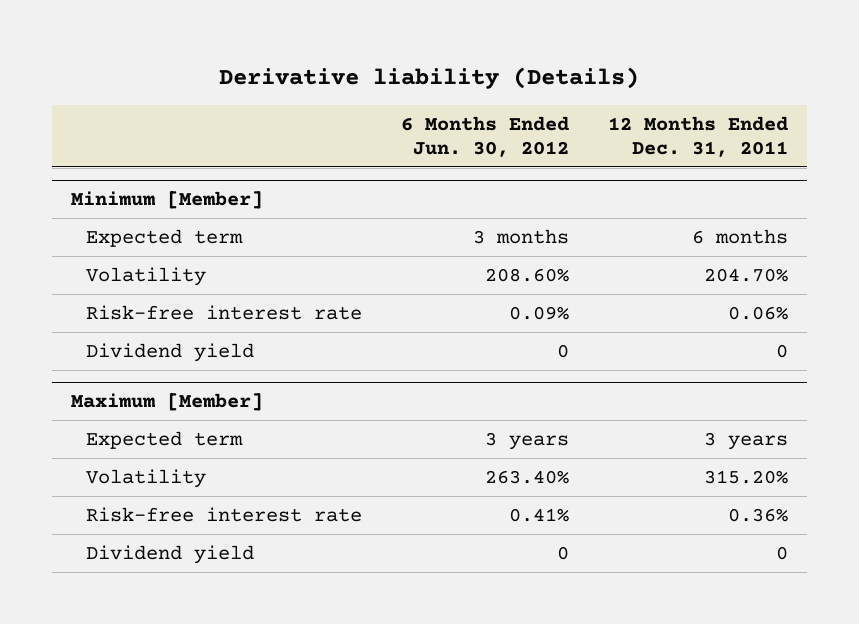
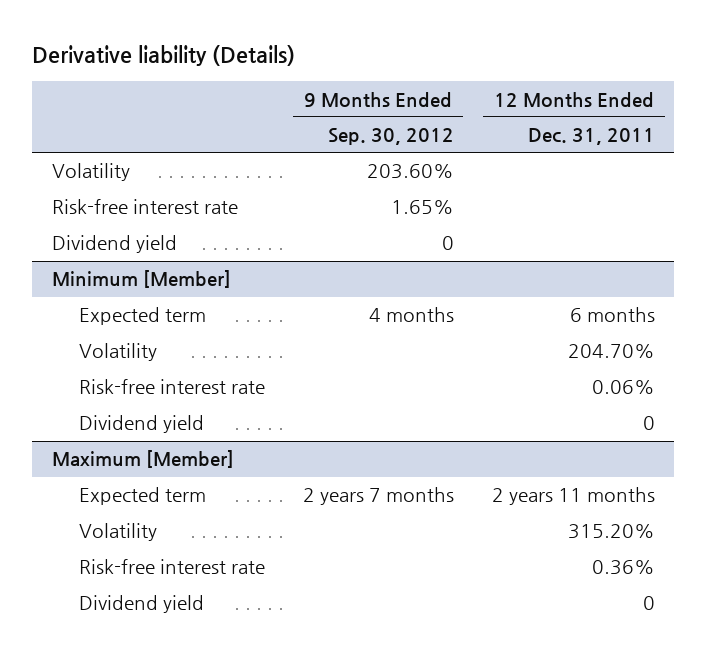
- | 6 Months Ended Jun. 30, 2012 | 12 Months Ended Dec. 31, 2011
+ | 9 Months Ended Sep. 30, 2012 | 12 Months Ended Dec. 31, 2011
+ Volatility | 203.60% |
+ Risk-free interest rate | 1.65% |
+ Dividend yield | 0 |
@ Maximum [Member]
- Expected term | 3 years | 3 years
+ Expected term | 2 years 7 months | 2 years 11 months

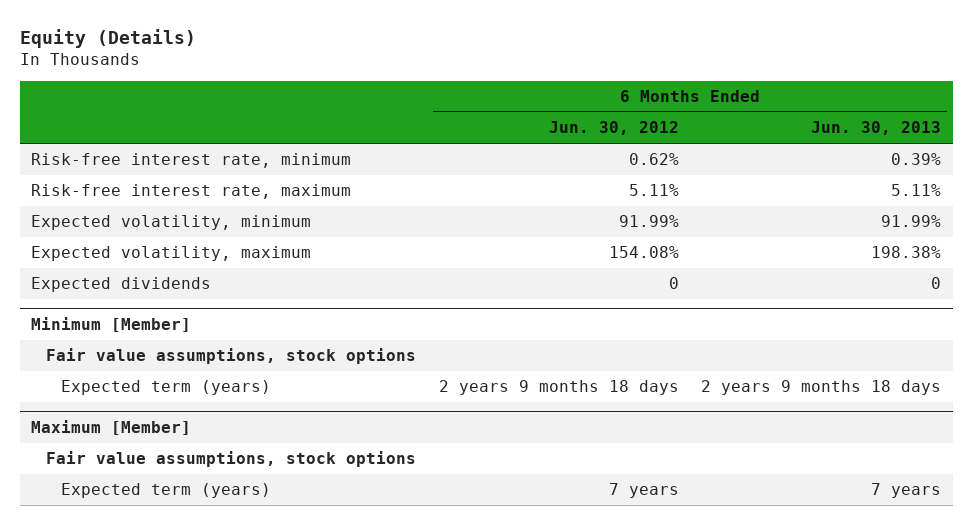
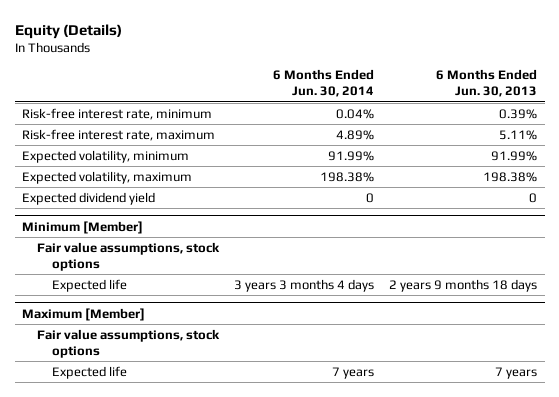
- | 6 Months Ended Jun. 30, 2012 | 6 Months Ended Jun. 30, 2013
+ | 6 Months Ended Jun. 30, 2014 | 6 Months Ended Jun. 30, 2013
- Expected dividends | 0 | 0
+ Expected dividend yield | 0 | 0
@ Minimum [Member]
- Expected term (years) | 2 years 9 months 18 days | 2 years 9 months 18 days
+ Expected life | 3 years 3 months 4 days | 2 years 9 months 18 days
@ Maximum [Member]
- Expected term (years) | 7 years | 7 years
+ Expected life | 7 years | 7 years

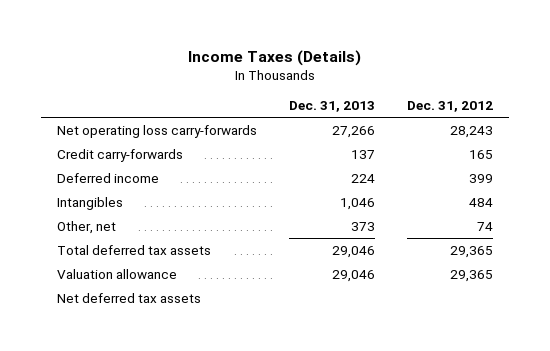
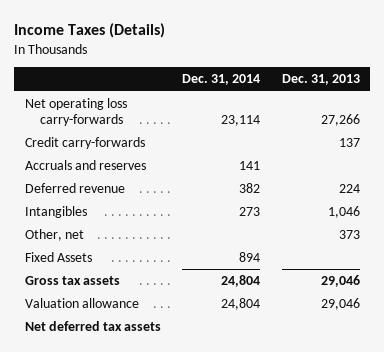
- | Dec. 31, 2013 | Dec. 31, 2012
+ | Dec. 31, 2014 | Dec. 31, 2013
- Deferred income | 224 | 399
+ Accruals and reserves | 141 |
+ Deferred revenue | 382 | 224
- Total deferred tax assets | 29,046 | 29,365
+ Fixed Assets | 894 |
+ Gross tax assets | 24,804 | 29,046

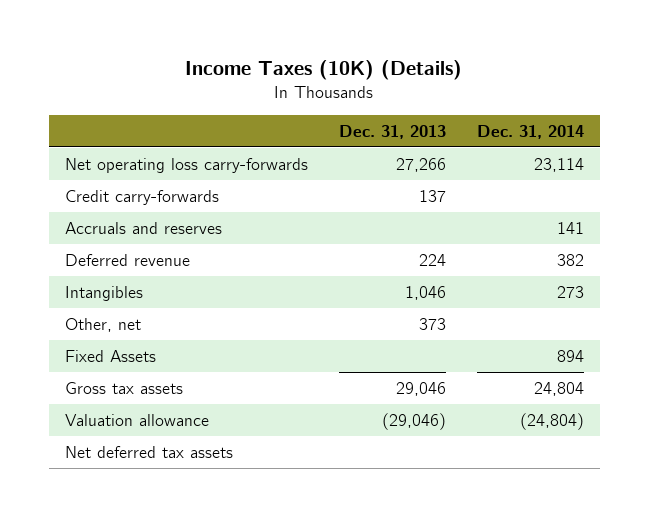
- Income Taxes (Details)
+ Income Taxes (10K) (Details)
- | Dec. 31, 2014 | Dec. 31, 2013
+ | Dec. 31, 2013 | Dec. 31, 2014
- Valuation allowance | 24,804 | 29,046
+ Valuation allowance | (29,046) | (24,804)

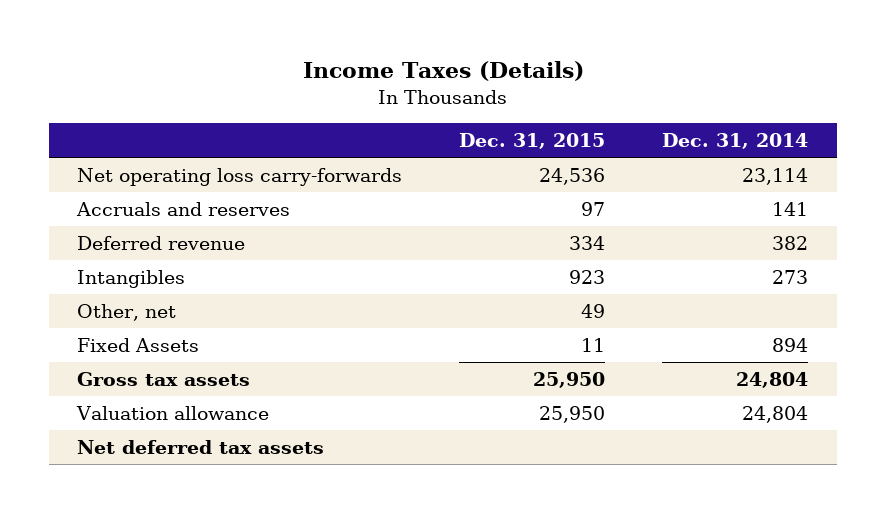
- Income Taxes (10K) (Details)
+ Income Taxes (Details)
- | Dec. 31, 2013 | Dec. 31, 2014
+ | Dec. 31, 2015 | Dec. 31, 2014
- Credit carry-forwards | 137 |
- Valuation allowance | (29,046) | (24,804)
+ Valuation allowance | 25,950 | 24,804

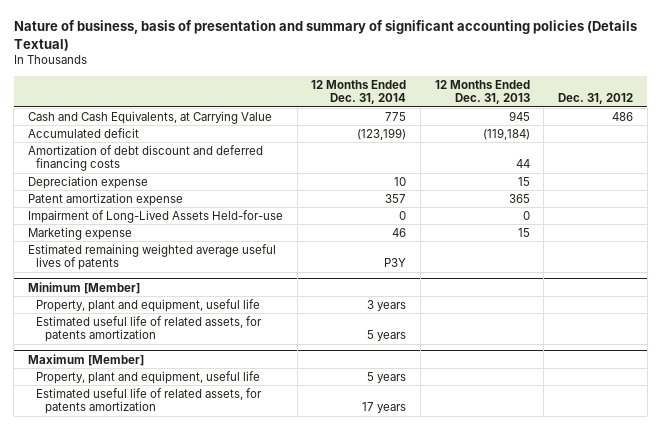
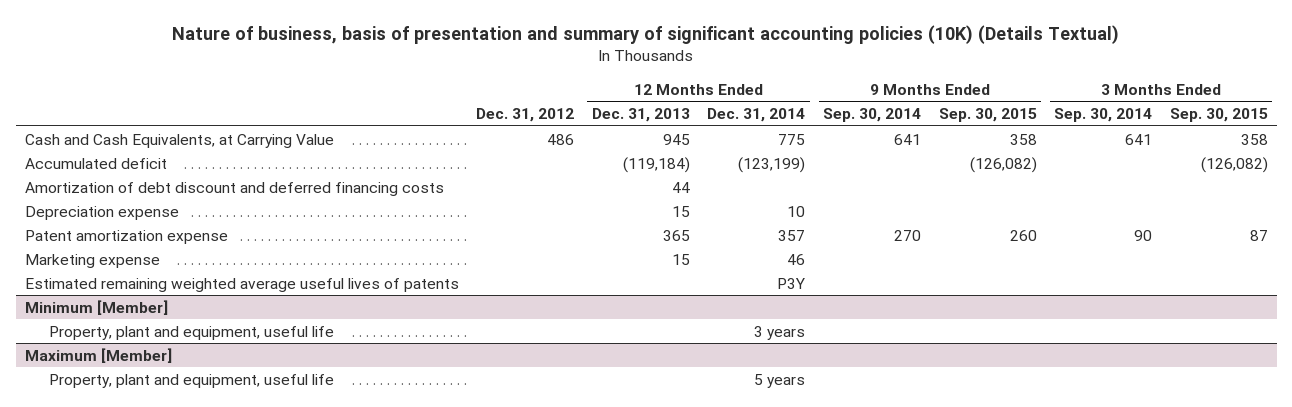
- Nature of business, basis of presentation and summary of significant accounting policies (Details Textual)
+ Nature of business, basis of presentation and summary of significant accounting policies (10K) (Details Textual)
- | 12 Months Ended Dec. 31, 2014 | 12 Months Ended Dec. 31, 2013 | Dec. 31, 2012
+ | Dec. 31, 2012 | 12 Months Ended Dec. 31, 2013 | 12 Months Ended Dec. 31, 2014 | 9 Months Ended Sep. 30, 2014 | 9 Months Ended Sep. 30, 2015 | 3 Months Ended Sep. 30, 2014 | 3 Months Ended Sep. 30, 2015
- Impairment of Long-Lived Assets Held-for-use | 0 | 0 |
@ Minimum [Member]
- Estimated useful life of related assets, for patents amortization | 5 years | |
@ Maximum [Member]
- Estimated useful life of related assets, for patents amortization | 17 years | |

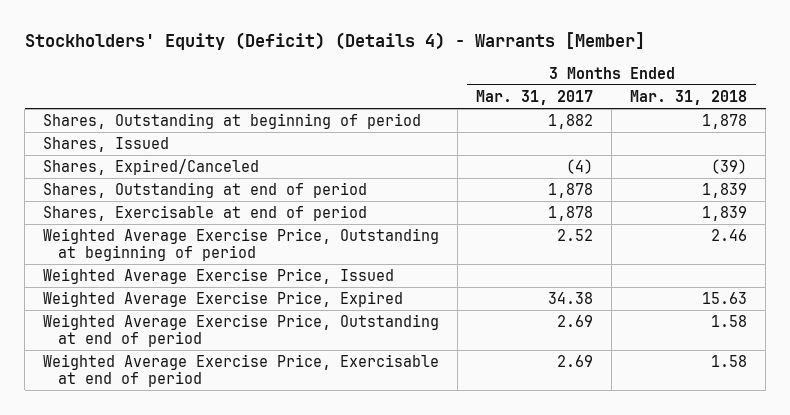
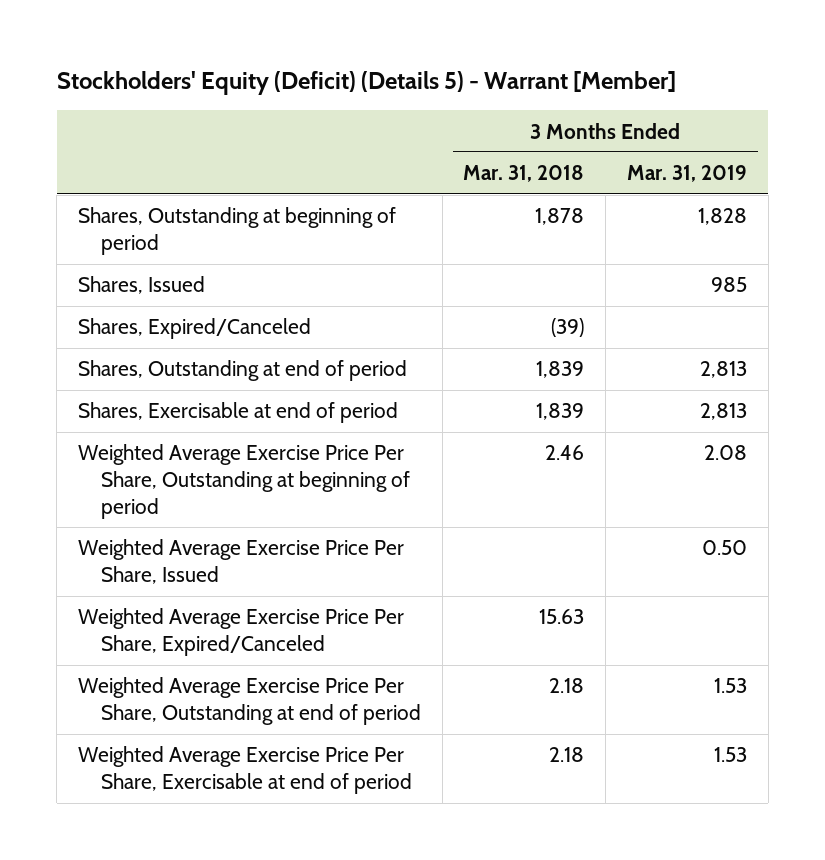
- Stockholders' Equity (Deficit) (Details 4) - Warrants [Member]
+ Stockholders' Equity (Deficit) (Details 5) - Warrant [Member]
- | 3 Months Ended Mar. 31, 2017 | 3 Months Ended Mar. 31, 2018
+ | 3 Months Ended Mar. 31, 2018 | 3 Months Ended Mar. 31, 2019
- Weighted Average Exercise Price, Outstanding at beginning of period | 2.52 | 2.46
- Weighted Average Exercise Price, Issued
- Weighted Average Exercise Price, Expired | 34.38 | 15.63
- Weighted Average Exercise Price, Outstanding at end of period | 2.69 | 1.58
- Weighted Average Exercise Price, Exercisable at end of period | 2.69 | 1.58
+ Weighted Average Exercise Price Per Share, Outstanding at beginning of period | 2.46 | 2.08
+ Weighted Average Exercise Price Per Share, Issued | | 0.50
+ Weighted Average Exercise Price Per Share, Expired/Canceled | 15.63 |
+ Weighted Average Exercise Price Per Share, Outstanding at end of period | 2.18 | 1.53
+ Weighted Average Exercise Price Per Share, Exercisable at end of period | 2.18 | 1.53

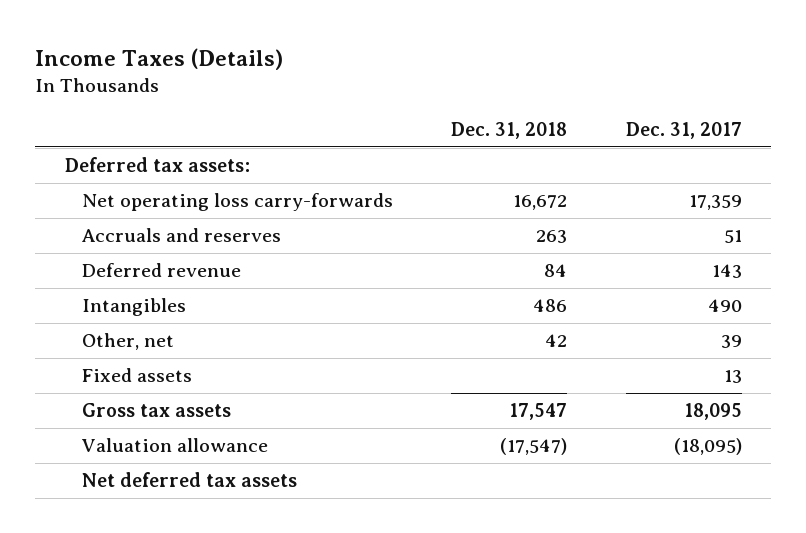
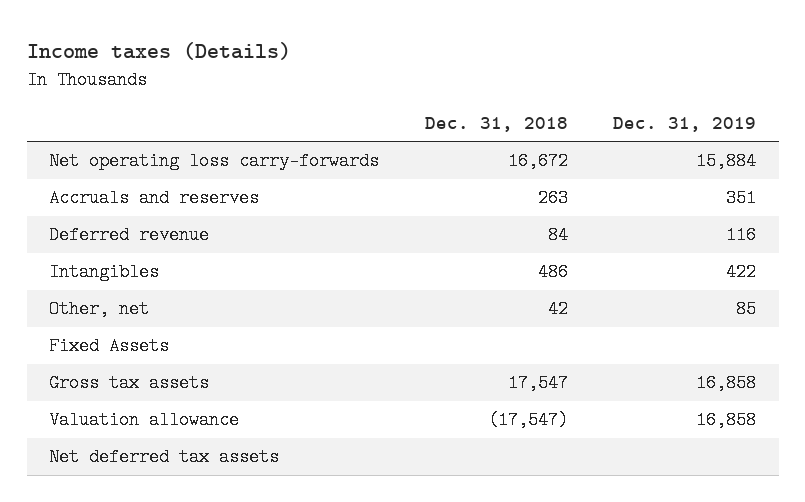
- Income Taxes (Details)
+ Income taxes (Details)
- | Dec. 31, 2018 | Dec. 31, 2017
+ | Dec. 31, 2018 | Dec. 31, 2019
- Deferred tax assets:
- Fixed assets | | 13
+ Fixed Assets

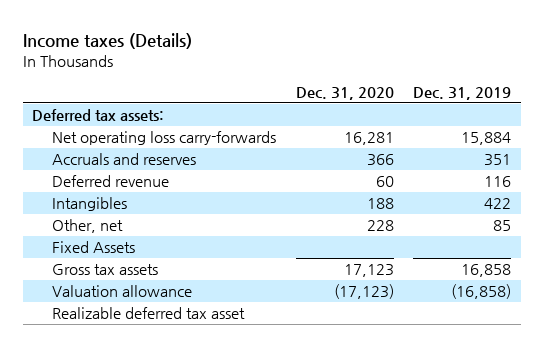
- | Dec. 31, 2018 | Dec. 31, 2019
+ | Dec. 31, 2020 | Dec. 31, 2019
+ Deferred tax assets:
- Valuation allowance | (17,547) | 16,858
- Net deferred tax assets
+ Valuation allowance | (17,123) | (16,858)
+ Realizable deferred tax asset

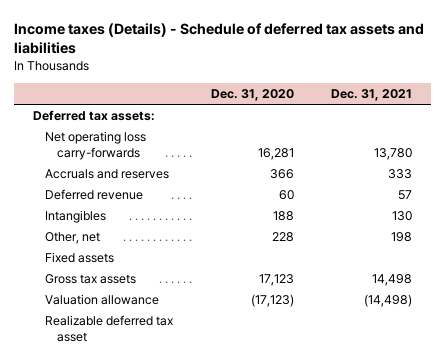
- Income taxes (Details)
+ Income taxes (Details) - Schedule of deferred tax assets and liabilities
- | Dec. 31, 2020 | Dec. 31, 2019
+ | Dec. 31, 2020 | Dec. 31, 2021
- Fixed Assets
+ Fixed assets

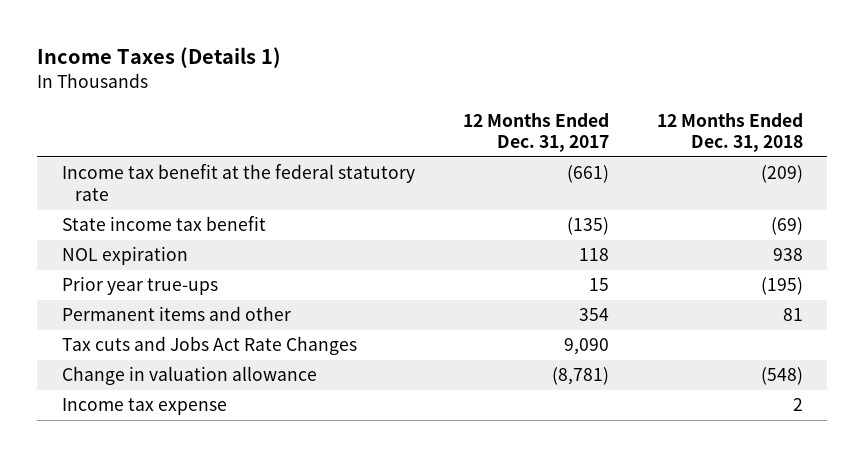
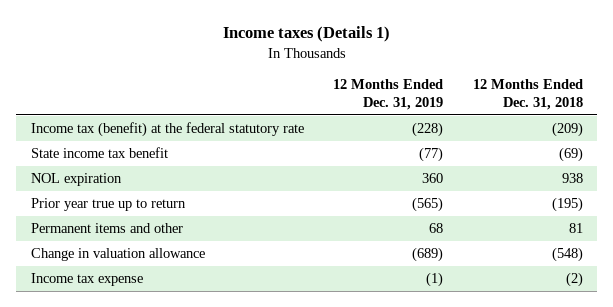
- Income Taxes (Details 1)
+ Income taxes (Details 1)
- | 12 Months Ended Dec. 31, 2017 | 12 Months Ended Dec. 31, 2018
+ | 12 Months Ended Dec. 31, 2019 | 12 Months Ended Dec. 31, 2018
- Income tax benefit at the federal statutory rate | (661) | (209)
+ Income tax (benefit) at the federal statutory rate | (228) | (209)
- Prior year true-ups | 15 | (195)
+ Prior year true up to return | (565) | (195)
- Tax cuts and Jobs Act Rate Changes | 9,090 |
- Income tax expense | | 2
+ Income tax expense | (1) | (2)

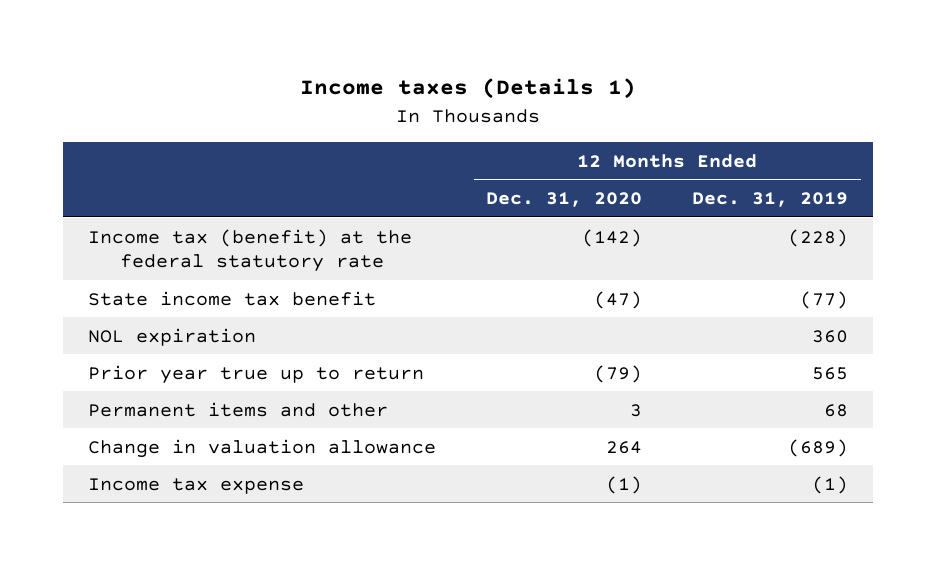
- | 12 Months Ended Dec. 31, 2019 | 12 Months Ended Dec. 31, 2018
+ | 12 Months Ended Dec. 31, 2020 | 12 Months Ended Dec. 31, 2019
- Prior year true up to return | (565) | (195)
+ Prior year true up to return | (79) | 565

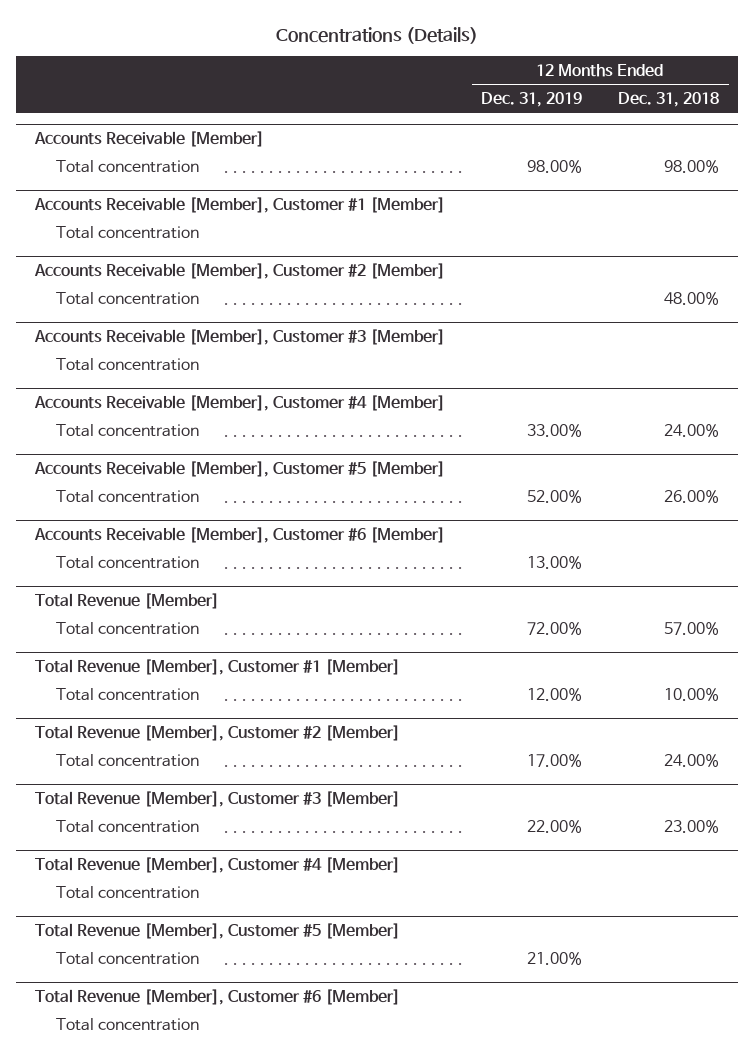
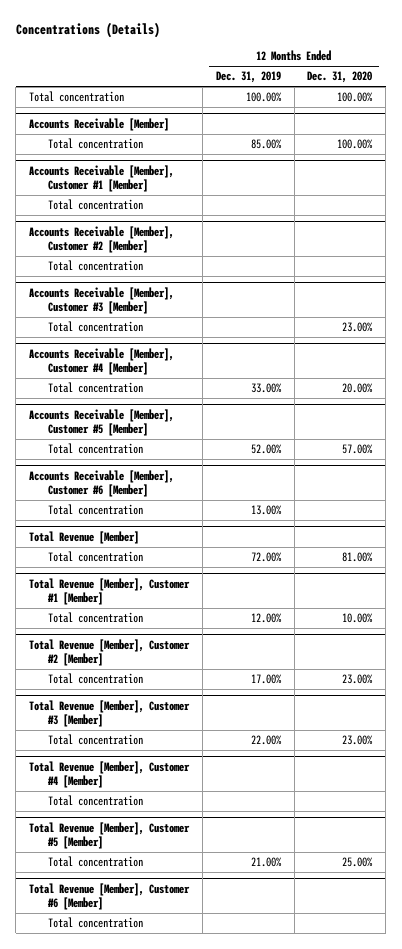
- | 12 Months Ended Dec. 31, 2019 | 12 Months Ended Dec. 31, 2018
+ | 12 Months Ended Dec. 31, 2019 | 12 Months Ended Dec. 31, 2020
+ Total concentration | 100.00% | 100.00%
@ Accounts Receivable [Member]
- Total concentration | 98.00% | 98.00%
+ Total concentration | 85.00% | 100.00%

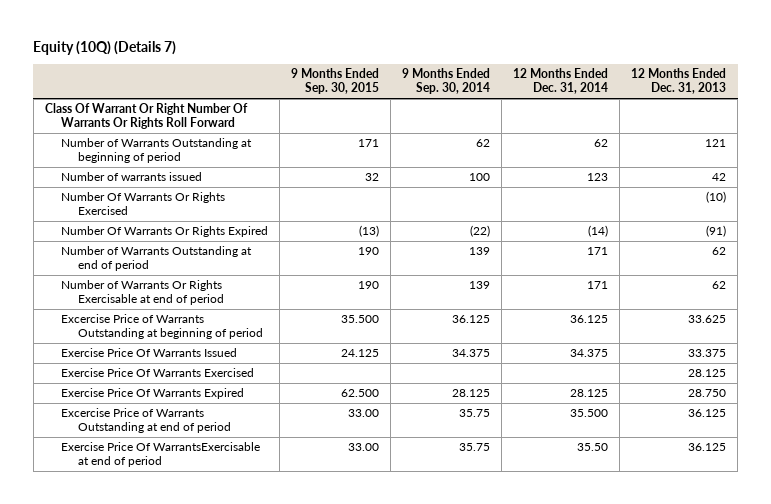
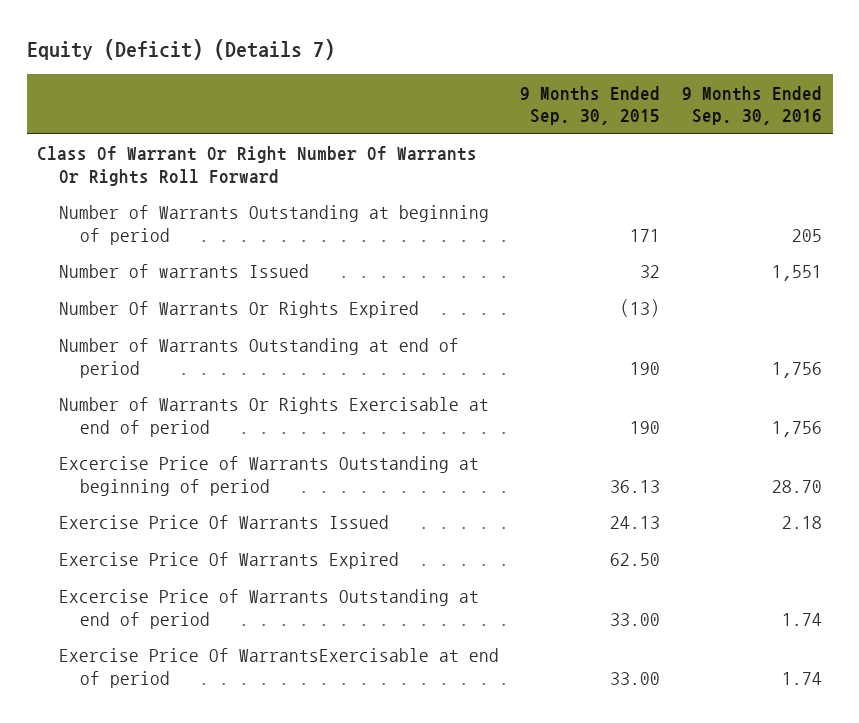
- Equity (10Q) (Details 7)
+ Equity (Deficit) (Details 7)
- | 9 Months Ended Sep. 30, 2015 | 9 Months Ended Sep. 30, 2014 | 12 Months Ended Dec. 31, 2014 | 12 Months Ended Dec. 31, 2013
+ | 9 Months Ended Sep. 30, 2015 | 9 Months Ended Sep. 30, 2016
- Number of warrants issued | 32 | 100 | 123 | 42
- Number Of Warrants Or Rights Exercised | | | | (10)
+ Number of warrants Issued | 32 | 1,551
- Excercise Price of Warrants Outstanding at beginning of period | 35.500 | 36.125 | 36.125 | 33.625
- Exercise Price Of Warrants Issued | 24.125 | 34.375 | 34.375 | 33.375
- Exercise Price Of Warrants Exercised | | | | 28.125
- Exercise Price Of Warrants Expired | 62.500 | 28.125 | 28.125 | 28.750
+ Excercise Price of Warrants Outstanding at beginning of period | 36.13 | 28.70
+ Exercise Price Of Warrants Issued | 24.13 | 2.18
+ Exercise Price Of Warrants Expired | 62.50 |

